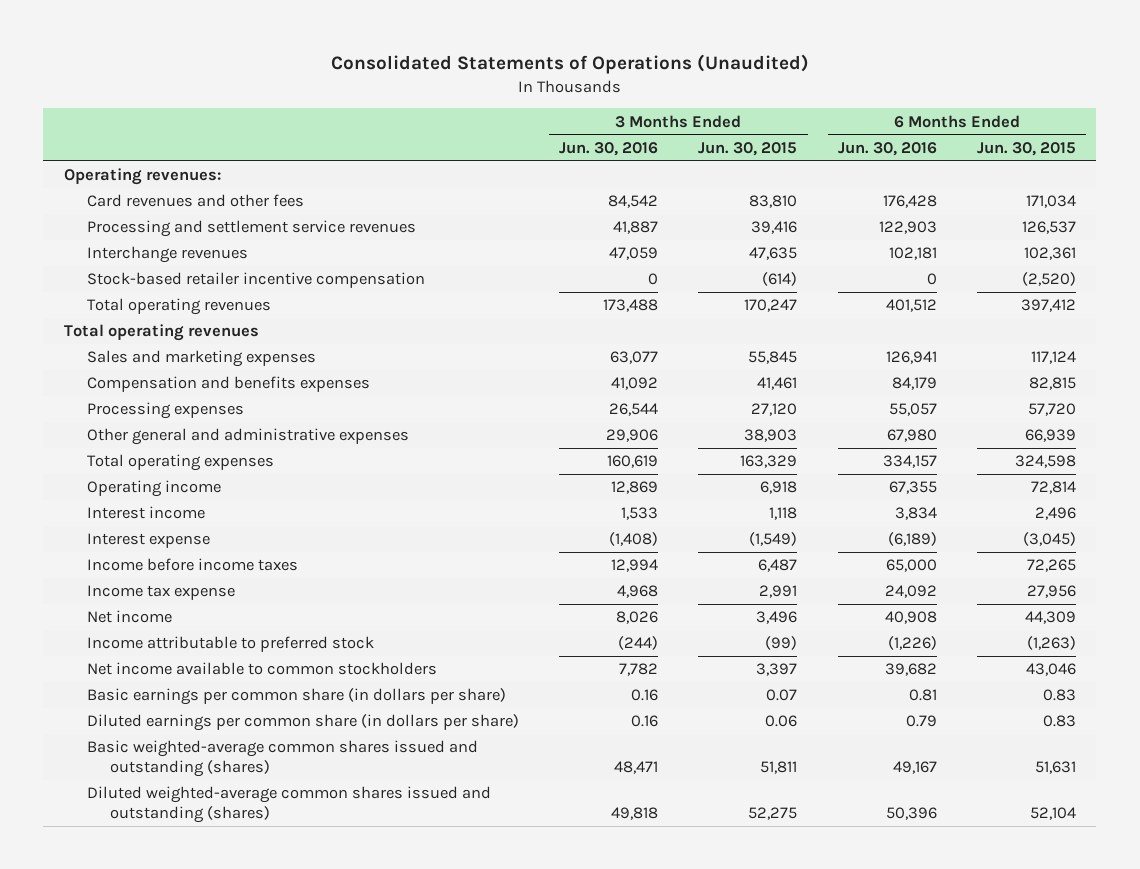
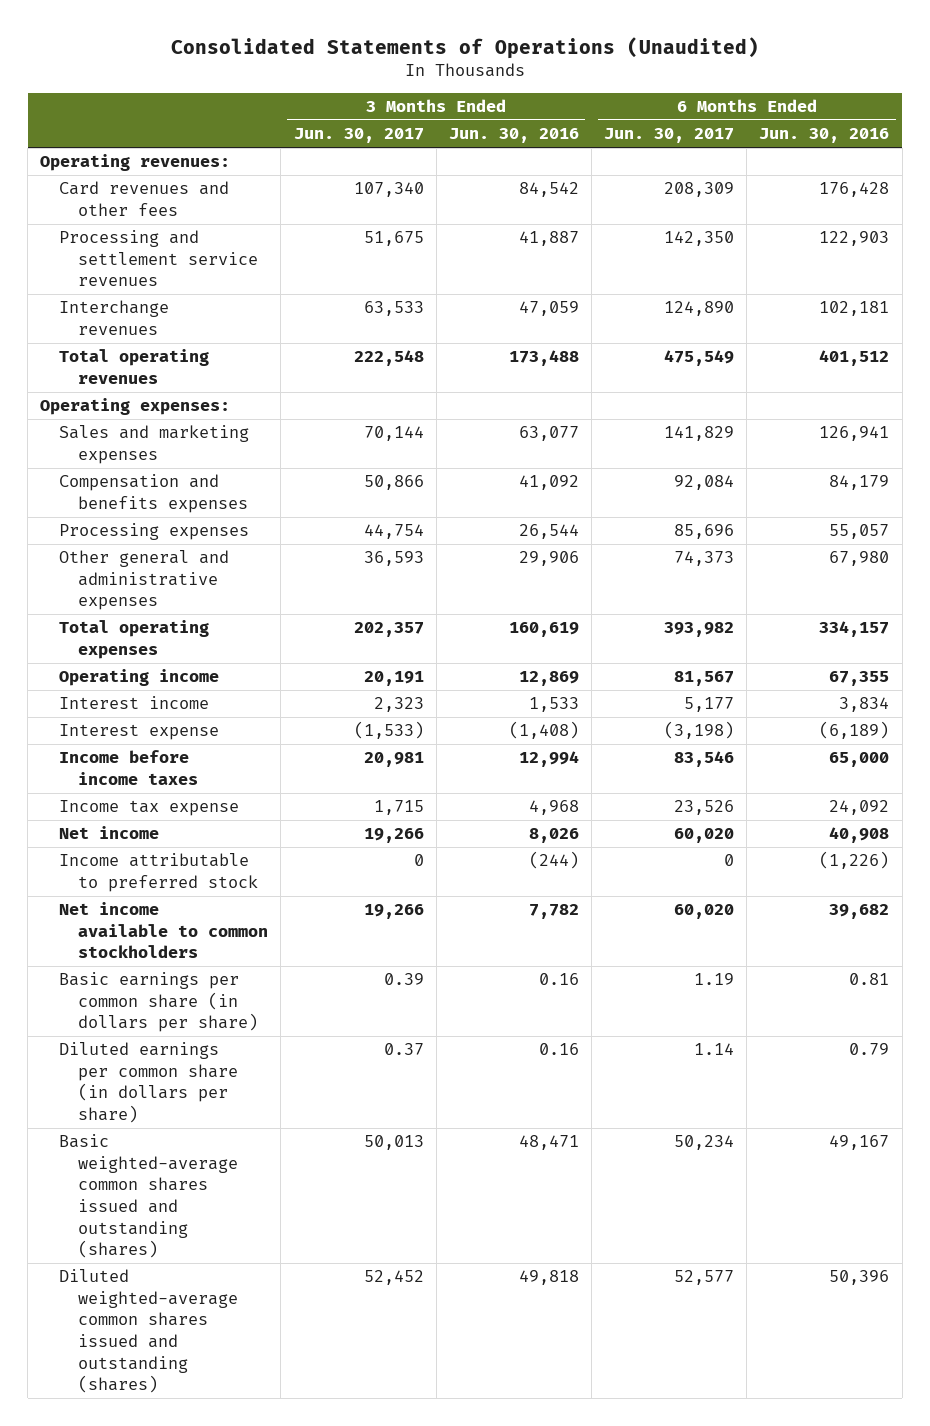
- | 3 Months Ended Jun. 30, 2016 | 3 Months Ended Jun. 30, 2015 | 6 Months Ended Jun. 30, 2016 | 6 Months Ended Jun. 30, 2015
+ | 3 Months Ended Jun. 30, 2017 | 3 Months Ended Jun. 30, 2016 | 6 Months Ended Jun. 30, 2017 | 6 Months Ended Jun. 30, 2016
- Stock-based retailer incentive compensation | 0 | (614) | 0 | (2,520)
- Total operating revenues
+ Operating expenses:

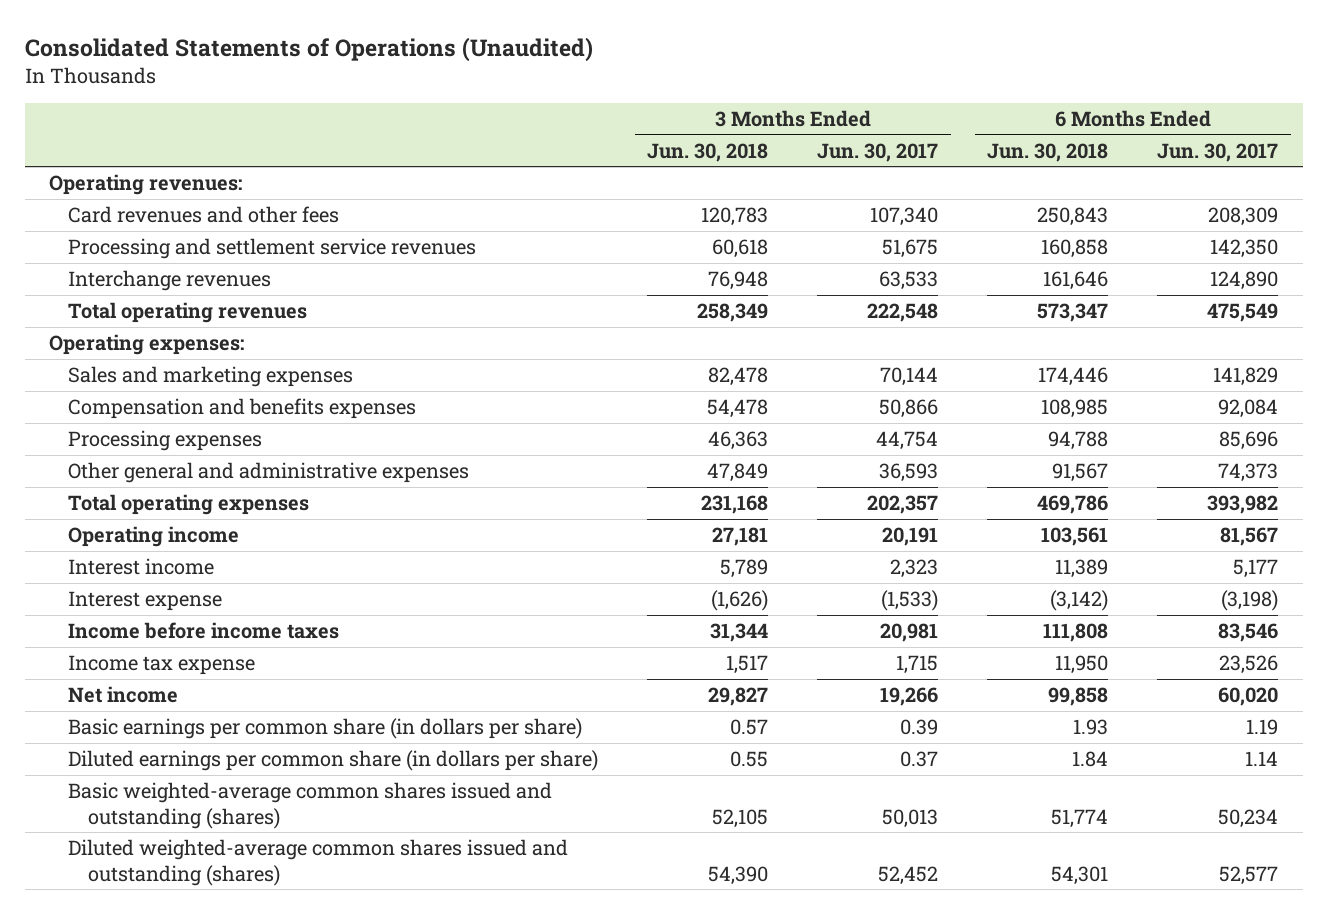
- | 3 Months Ended Jun. 30, 2017 | 3 Months Ended Jun. 30, 2016 | 6 Months Ended Jun. 30, 2017 | 6 Months Ended Jun. 30, 2016
+ | 3 Months Ended Jun. 30, 2018 | 3 Months Ended Jun. 30, 2017 | 6 Months Ended Jun. 30, 2018 | 6 Months Ended Jun. 30, 2017
- Income attributable to preferred stock | 0 | (244) | 0 | (1,226)
- Net income available to common stockholders | 19,266 | 7,782 | 60,020 | 39,682

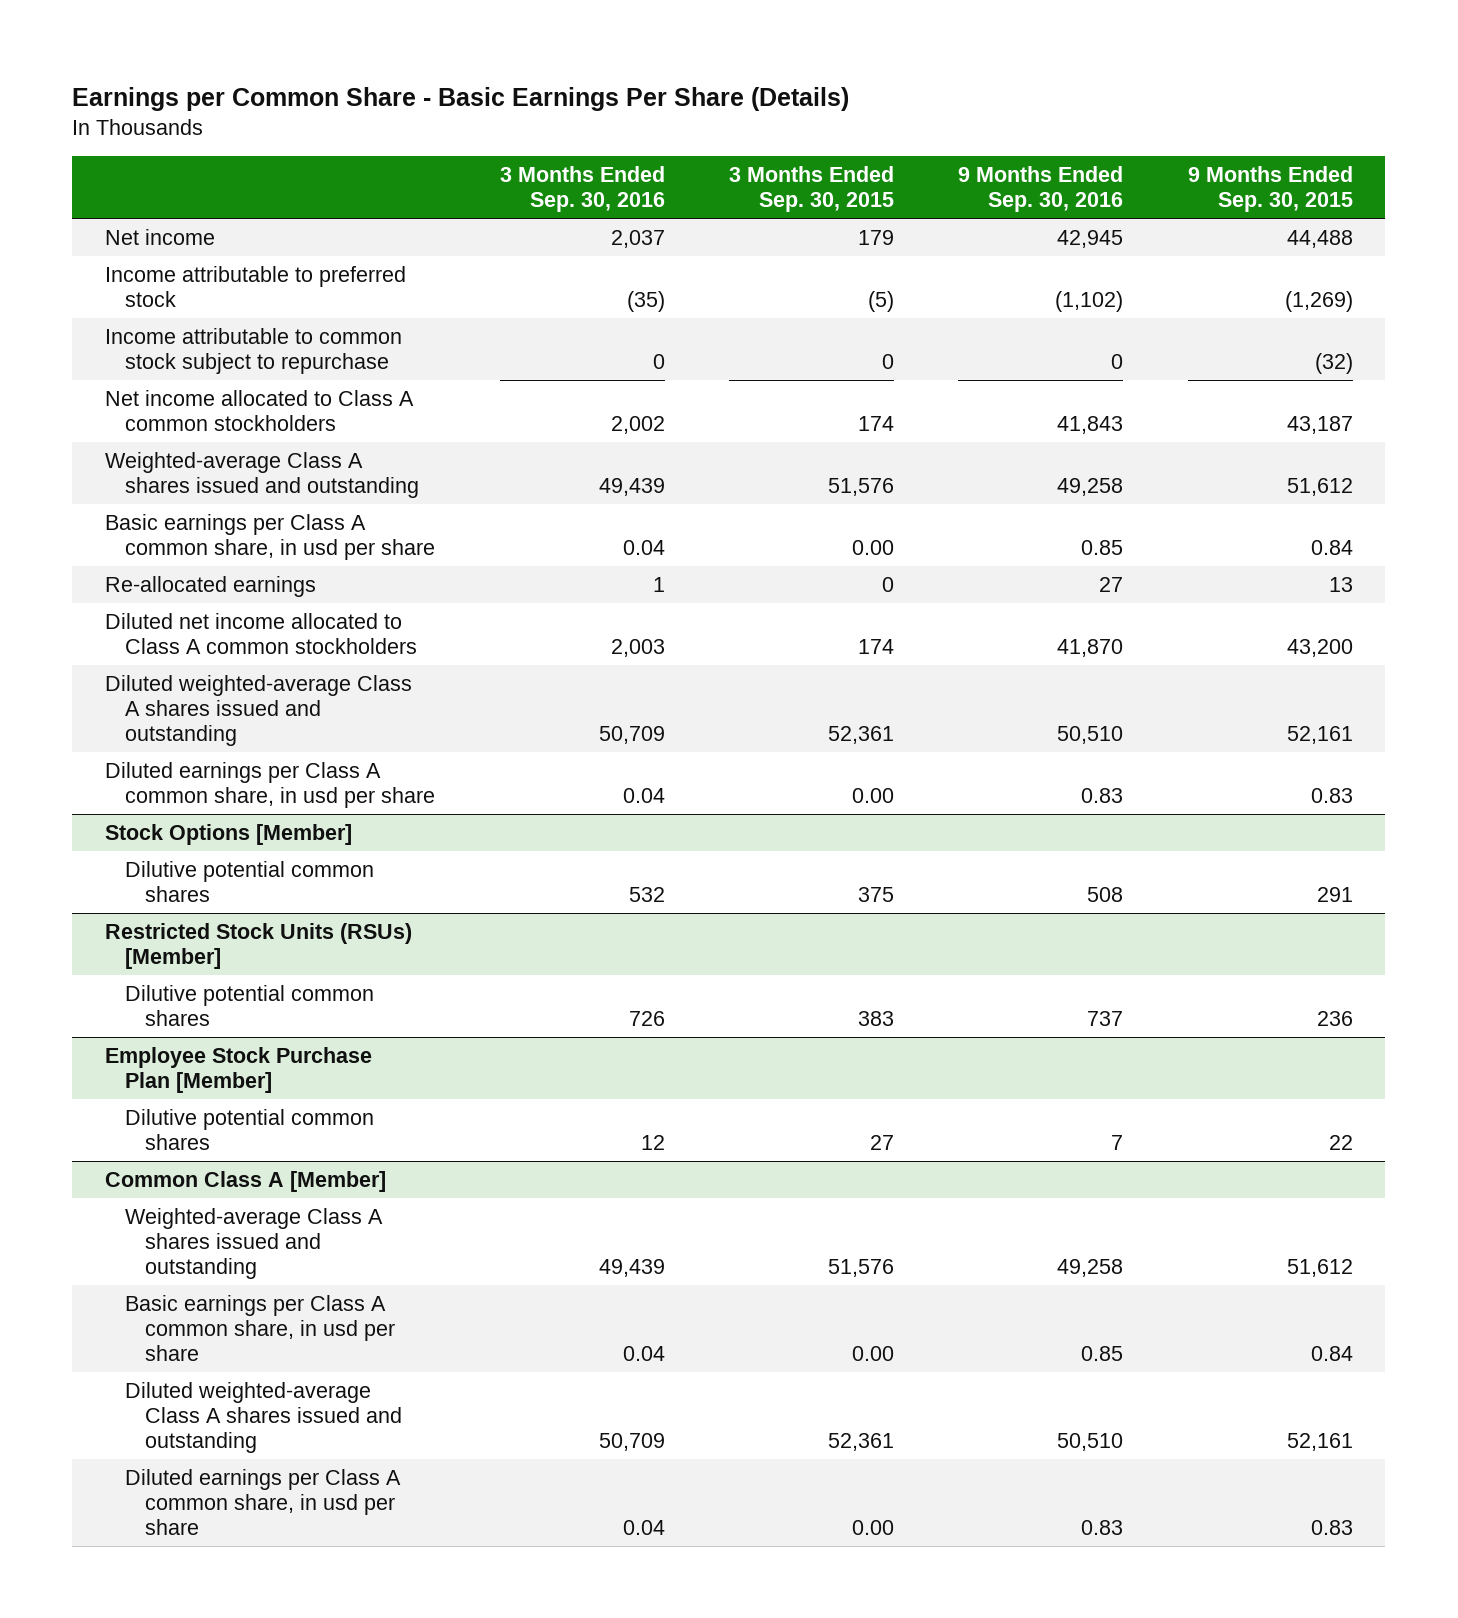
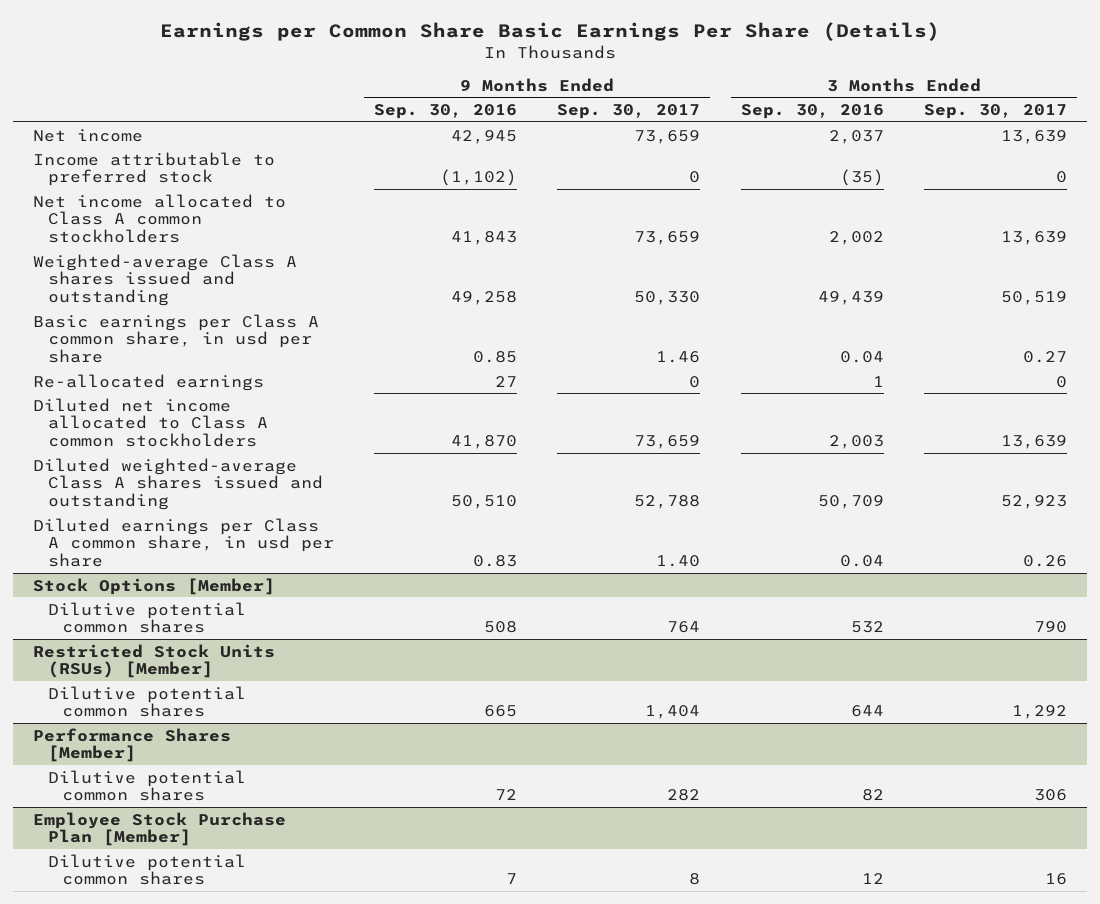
- Earnings per Common Share - Basic Earnings Per Share (Details)
+ Earnings per Common Share Basic Earnings Per Share (Details)
- | 3 Months Ended Sep. 30, 2016 | 3 Months Ended Sep. 30, 2015 | 9 Months Ended Sep. 30, 2016 | 9 Months Ended Sep. 30, 2015
+ | 9 Months Ended Sep. 30, 2016 | 9 Months Ended Sep. 30, 2017 | 3 Months Ended Sep. 30, 2016 | 3 Months Ended Sep. 30, 2017
- Income attributable to common stock subject to repurchase | 0 | 0 | 0 | (32)
@ Restricted Stock Units (RSUs) [Member]
- Dilutive potential common shares | 726 | 383 | 737 | 236
+ Dilutive potential common shares | 665 | 1,404 | 644 | 1,292
+ Performance Shares [Member]
+ Dilutive potential common shares | 72 | 282 | 82 | 306
- Common Class A [Member]
- Weighted-average Class A shares issued and outstanding | 49,439 | 51,576 | 49,258 | 51,612
- Basic earnings per Class A common share, in usd per share | 0.04 | 0.00 | 0.85 | 0.84
- Diluted weighted-average Class A shares issued and outstanding | 50,709 | 52,361 | 50,510 | 52,161
- Diluted earnings per Class A common share, in usd per share | 0.04 | 0.00 | 0.83 | 0.83

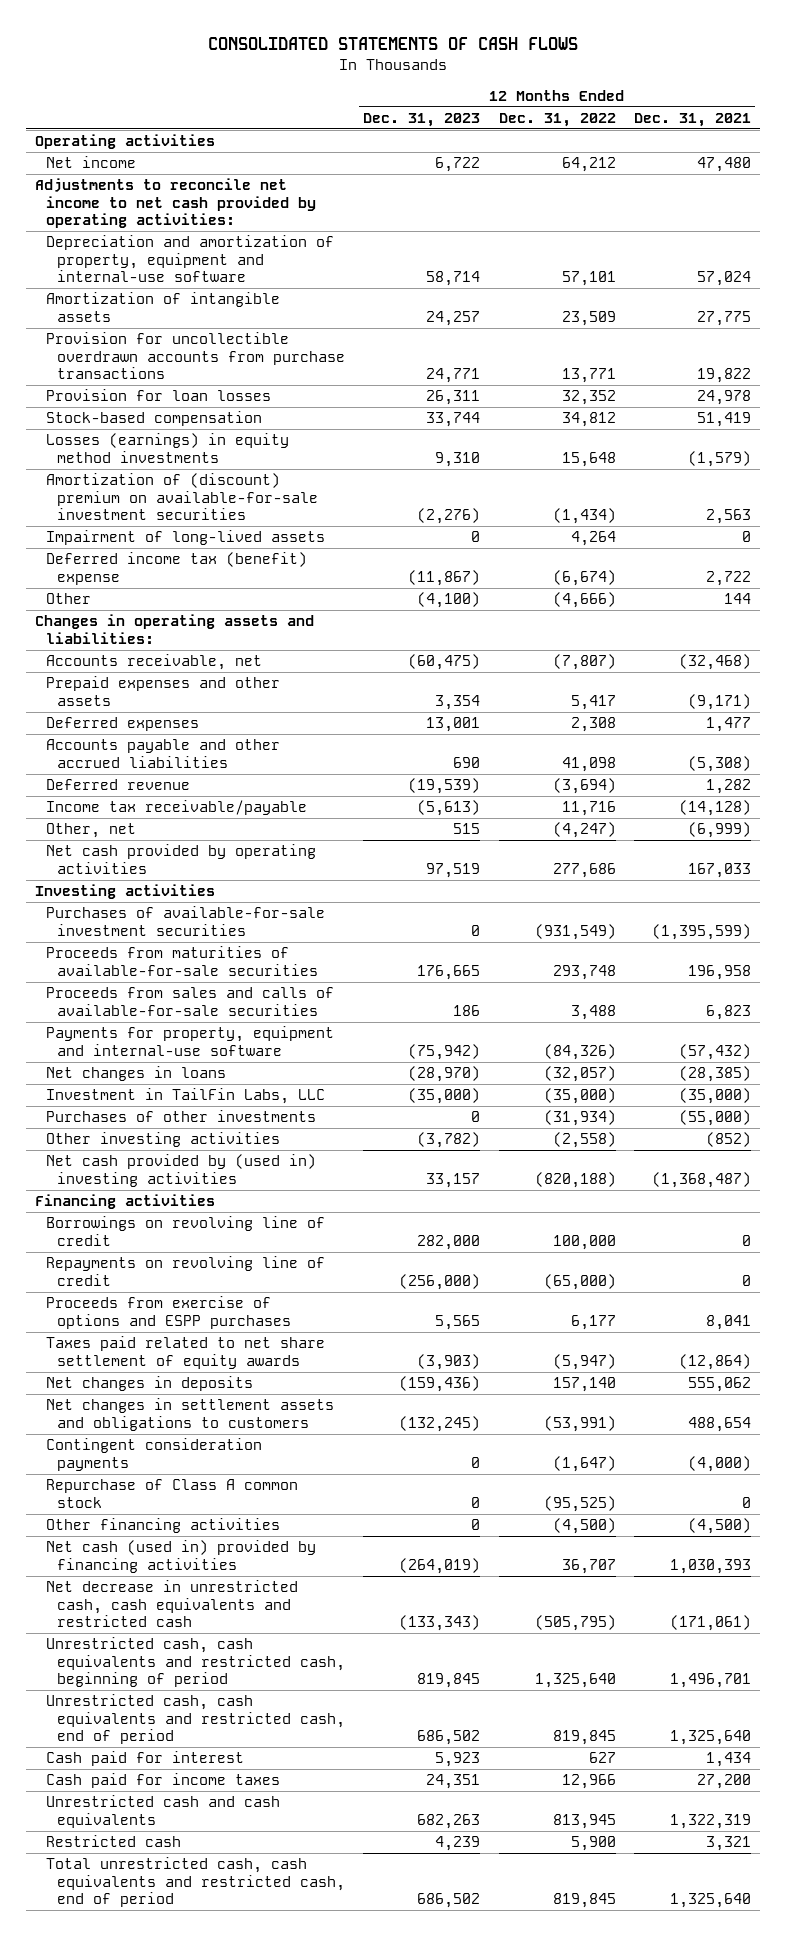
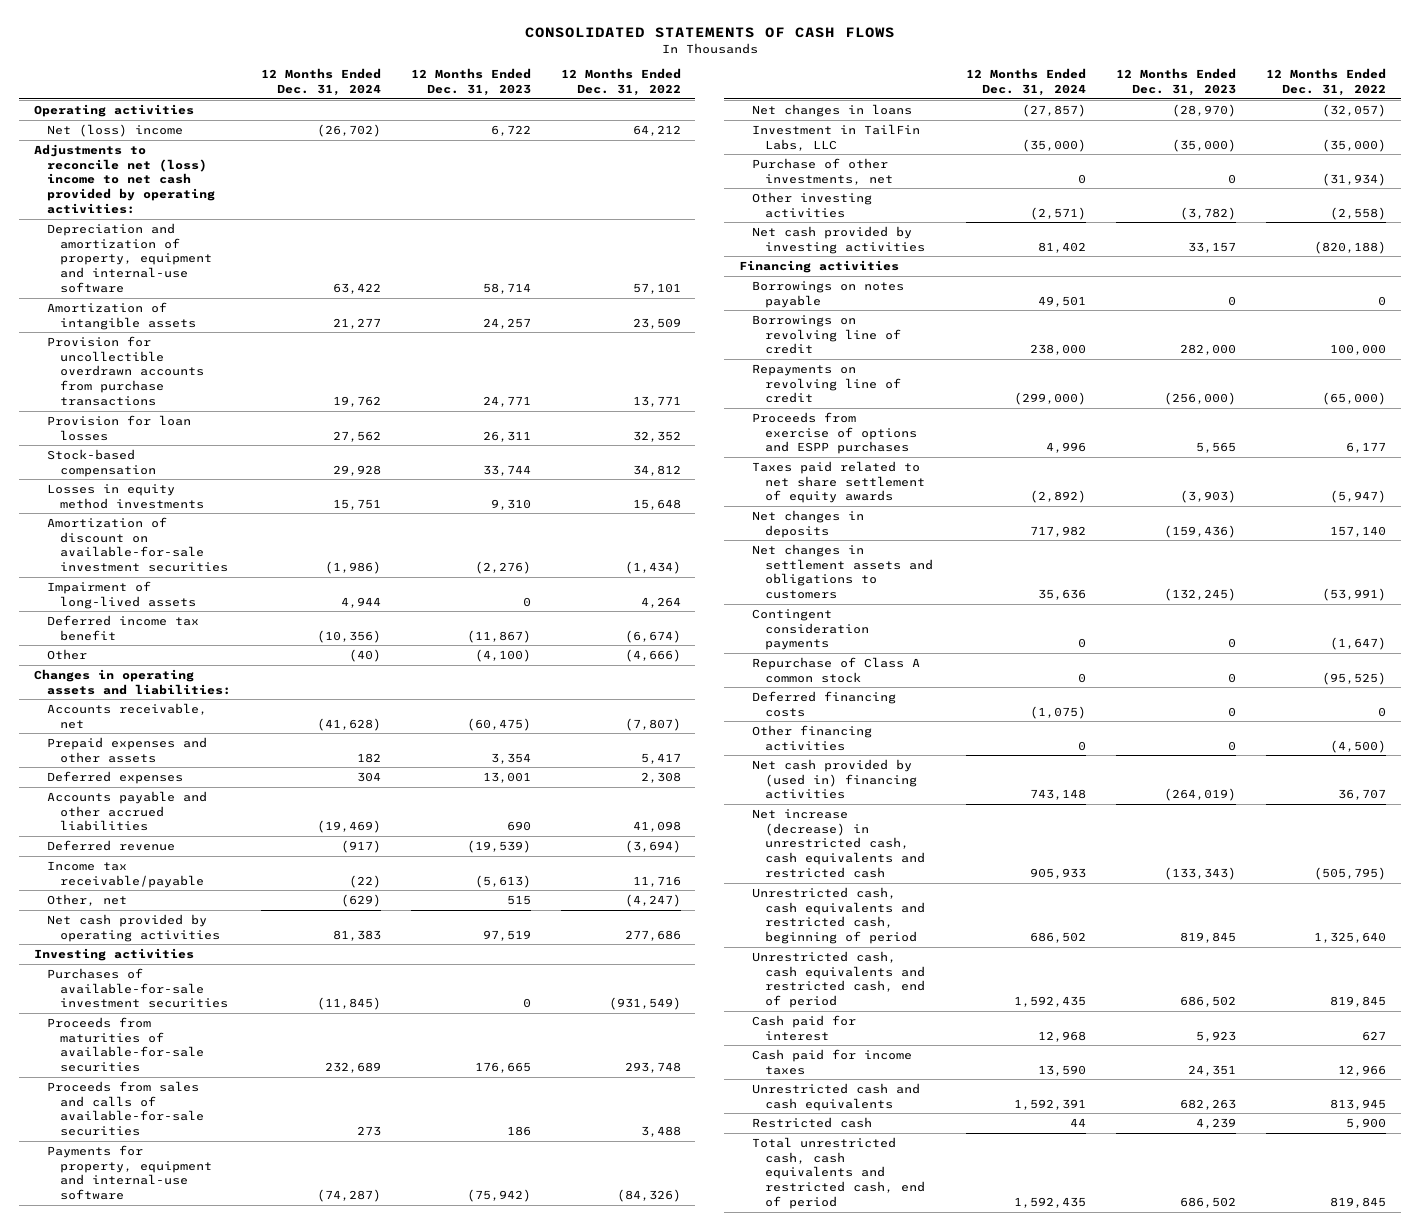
- | 12 Months Ended Dec. 31, 2023 | 12 Months Ended Dec. 31, 2022 | 12 Months Ended Dec. 31, 2021
+ | 12 Months Ended Dec. 31, 2024 | 12 Months Ended Dec. 31, 2023 | 12 Months Ended Dec. 31, 2022
- Net income | 6,722 | 64,212 | 47,480
- Adjustments to reconcile net income to net cash provided by operating activities:
+ Net (loss) income | (26,702) | 6,722 | 64,212
+ Adjustments to reconcile net (loss) income to net cash provided by operating activities:
- Losses (earnings) in equity method investments | 9,310 | 15,648 | (1,579)
- Amortization of (discount) premium on available-for-sale investment securities | (2,276) | (1,434) | 2,563
+ Losses in equity method investments | 15,751 | 9,310 | 15,648
+ Amortization of discount on available-for-sale investment securities | (1,986) | (2,276) | (1,434)
- Deferred income tax (benefit) expense | (11,867) | (6,674) | 2,722
+ Deferred income tax benefit | (10,356) | (11,867) | (6,674)
- Purchases of other investments | 0 | (31,934) | (55,000)
+ Purchase of other investments, net | 0 | 0 | (31,934)
- Net cash provided by (used in) investing activities | 33,157 | (820,188) | (1,368,487)
+ Net cash provided by investing activities | 81,402 | 33,157 | (820,188)
+ Borrowings on notes payable | 49,501 | 0 | 0
+ Deferred financing costs | (1,075) | 0 | 0
- Net cash (used in) provided by financing activities | (264,019) | 36,707 | 1,030,393
- Net decrease in unrestricted cash, cash equivalents and restricted cash | (133,343) | (505,795) | (171,061)
+ Net cash provided by (used in) financing activities | 743,148 | (264,019) | 36,707
+ Net increase (decrease) in unrestricted cash, cash equivalents and restricted cash | 905,933 | (133,343) | (505,795)

